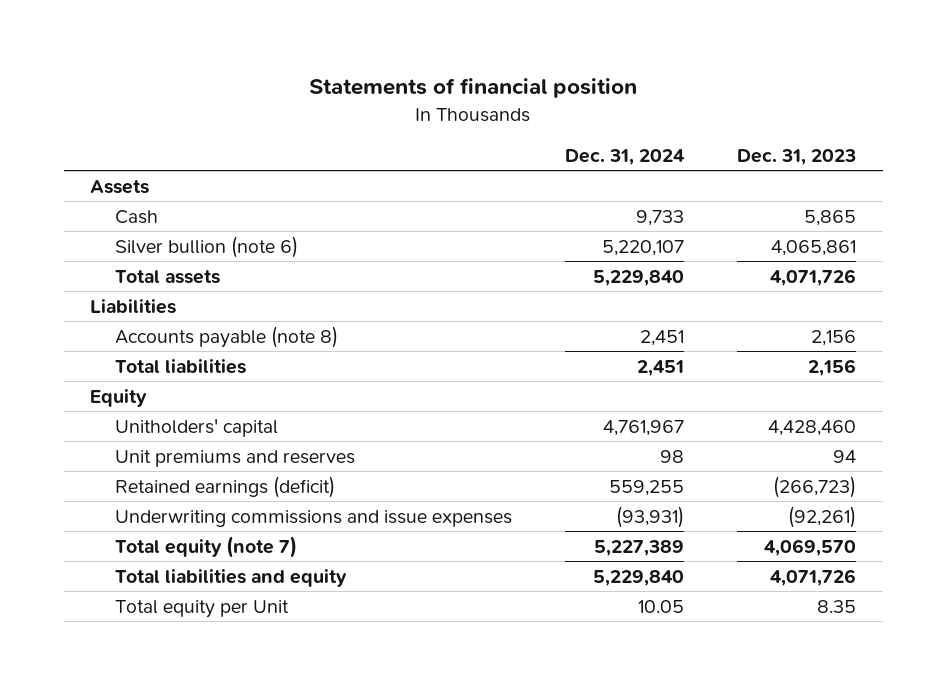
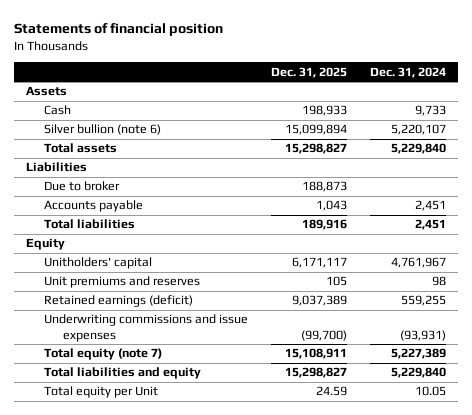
- | Dec. 31, 2024 | Dec. 31, 2023
+ | Dec. 31, 2025 | Dec. 31, 2024
- Accounts payable (note 8) | 2,451 | 2,156
+ Due to broker | 188,873 |
+ Accounts payable | 1,043 | 2,451

